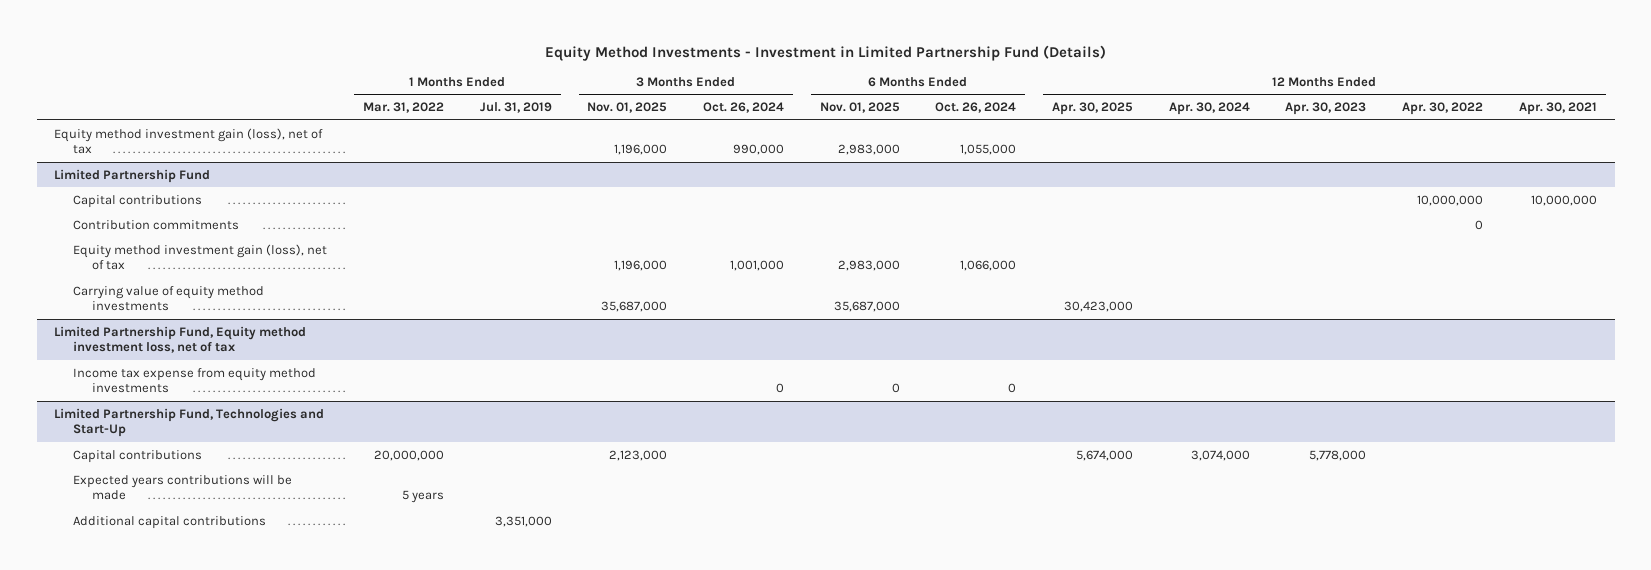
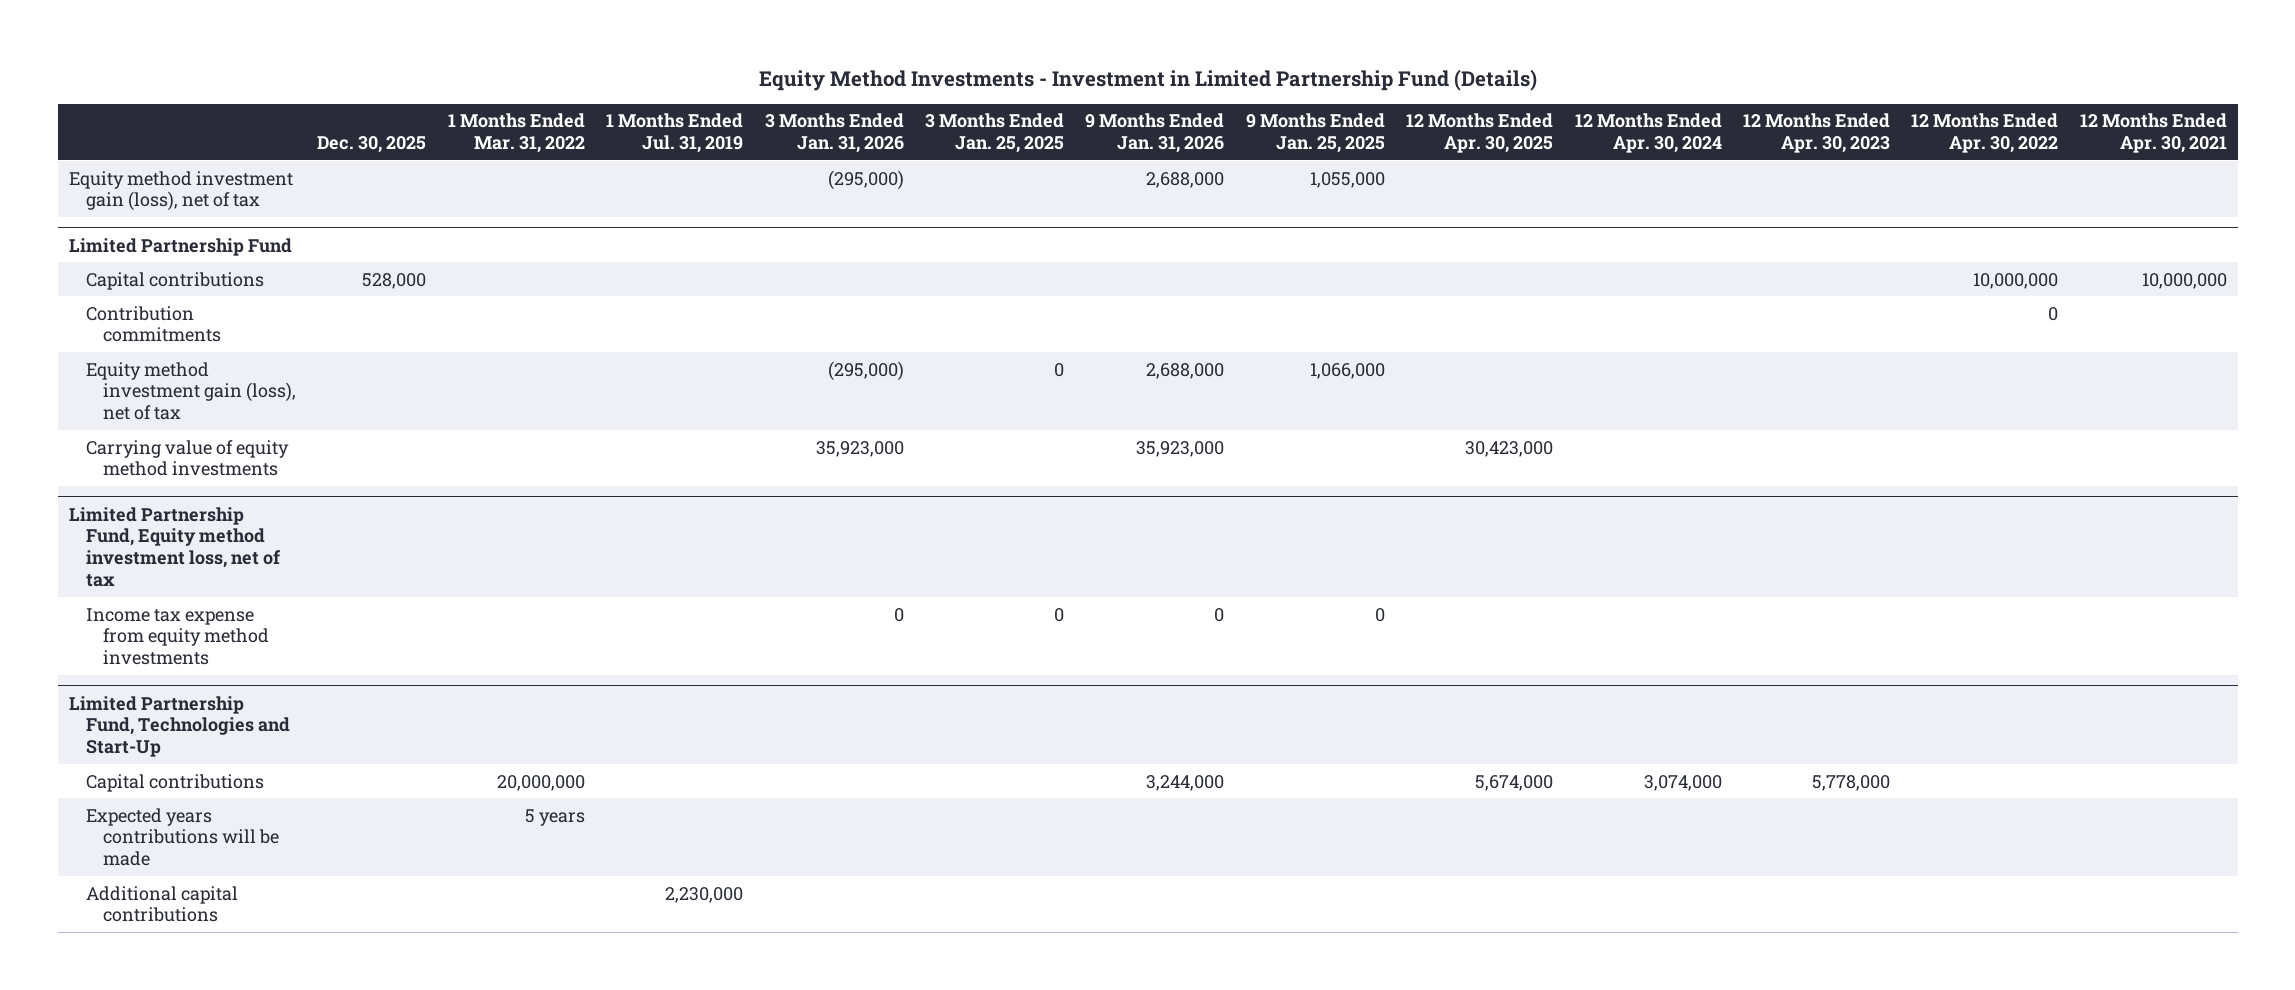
- | 1 Months Ended Mar. 31, 2022 | 1 Months Ended Jul. 31, 2019 | 3 Months Ended Nov. 01, 2025 | 3 Months Ended Oct. 26, 2024 | 6 Months Ended Nov. 01, 2025 | 6 Months Ended Oct. 26, 2024 | 12 Months Ended Apr. 30, 2025 | 12 Months Ended Apr. 30, 2024 | 12 Months Ended Apr. 30, 2023 | 12 Months Ended Apr. 30, 2022 | 12 Months Ended Apr. 30, 2021
+ | Dec. 30, 2025 | 1 Months Ended Mar. 31, 2022 | 1 Months Ended Jul. 31, 2019 | 3 Months Ended Jan. 31, 2026 | 3 Months Ended Jan. 25, 2025 | 9 Months Ended Jan. 31, 2026 | 9 Months Ended Jan. 25, 2025 | 12 Months Ended Apr. 30, 2025 | 12 Months Ended Apr. 30, 2024 | 12 Months Ended Apr. 30, 2023 | 12 Months Ended Apr. 30, 2022 | 12 Months Ended Apr. 30, 2021
@ Limited Partnership Fund, Technologies and Start-Up
- Additional capital contributions | | 3,351,000 | | | | | | | | |
+ Additional capital contributions | | | 2,230,000 | | | | | | | | |

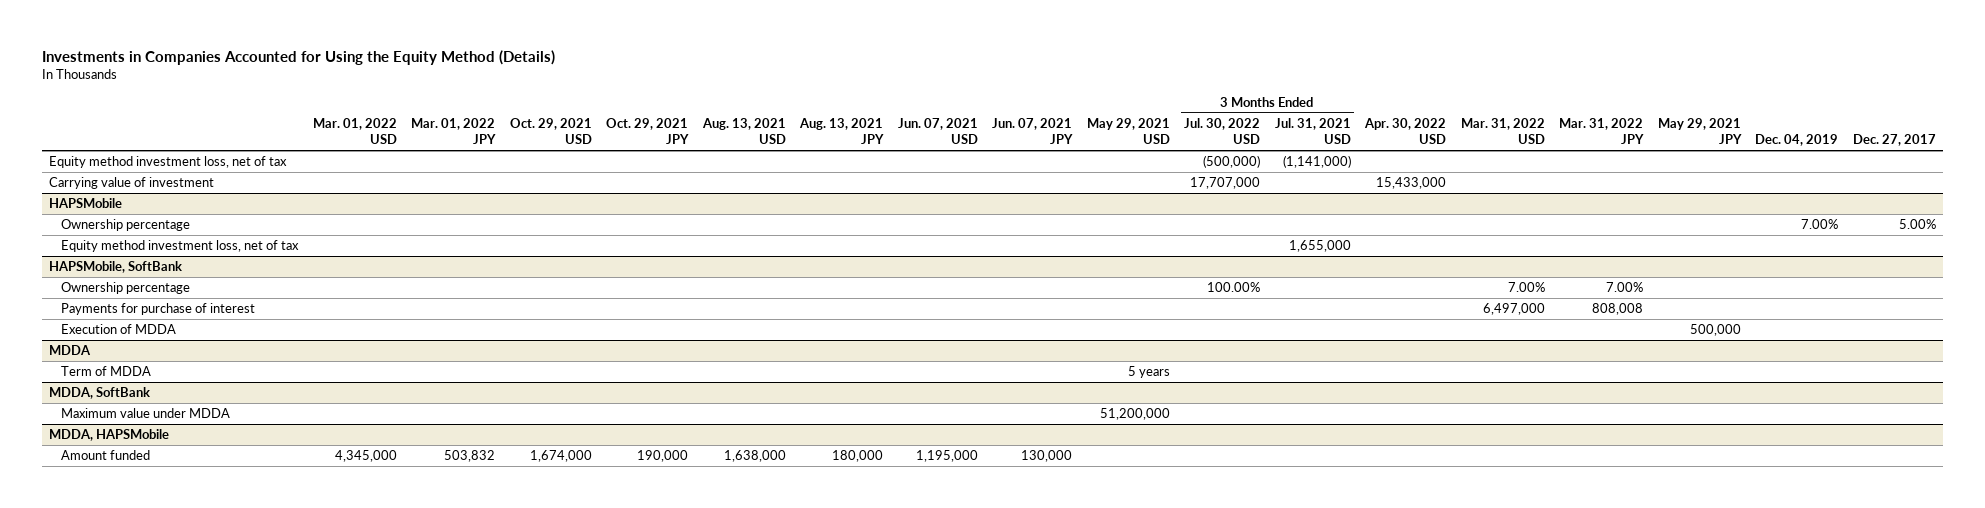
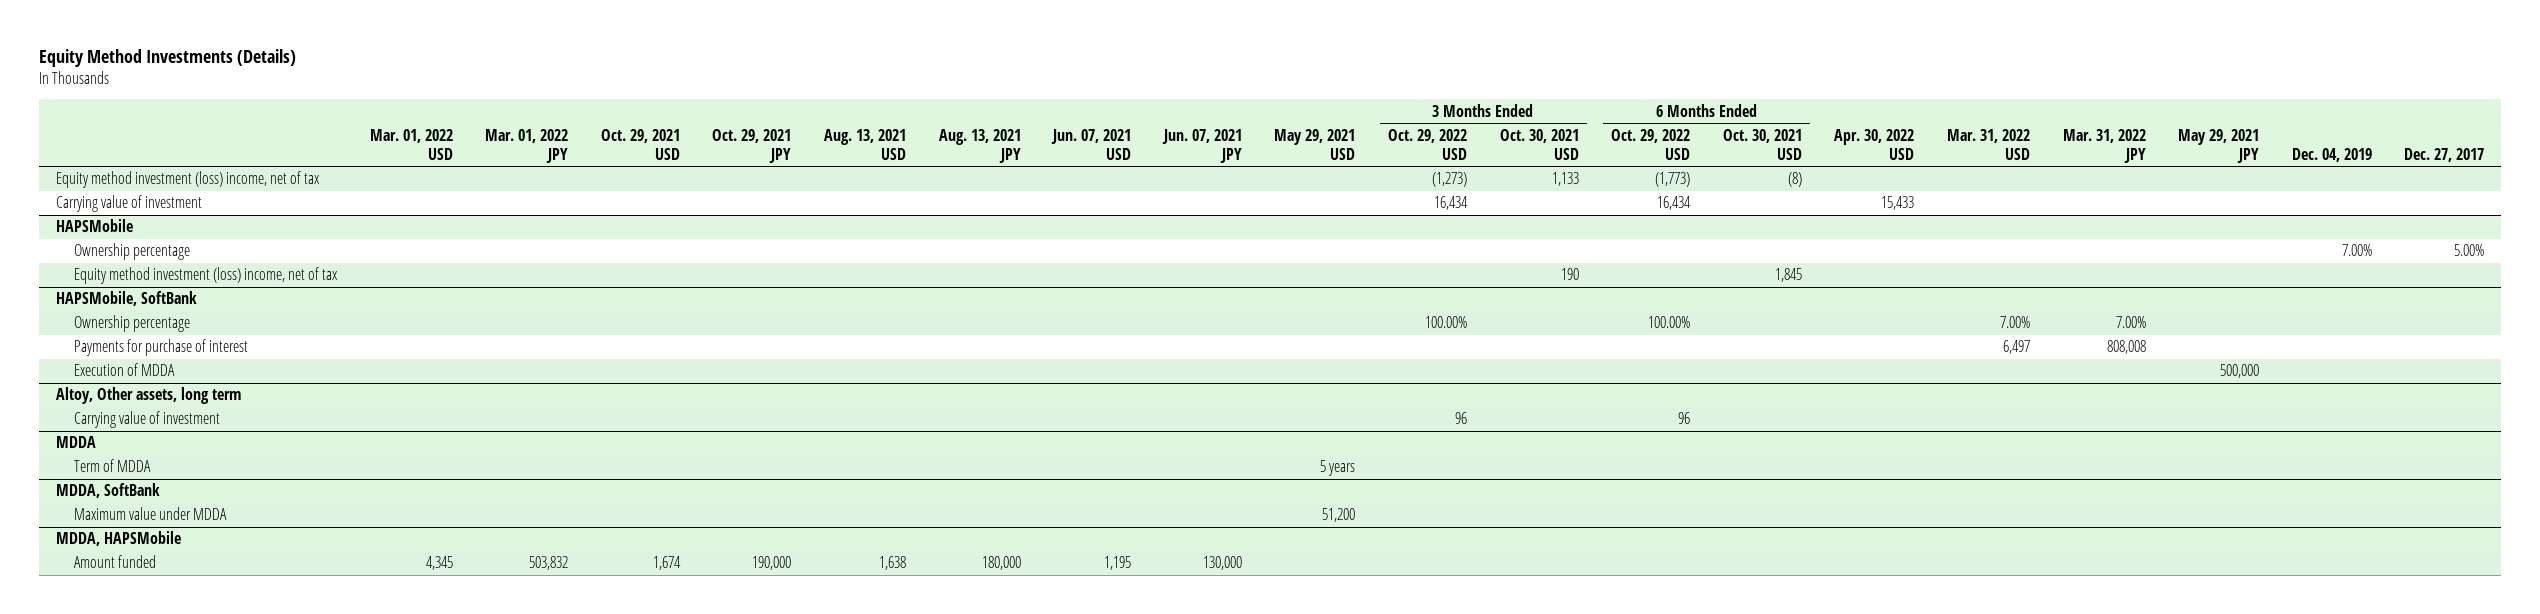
- Investments in Companies Accounted for Using the Equity Method (Details)
+ Equity Method Investments (Details)
- | Mar. 01, 2022 USD | Mar. 01, 2022 JPY | Oct. 29, 2021 USD | Oct. 29, 2021 JPY | Aug. 13, 2021 USD | Aug. 13, 2021 JPY | Jun. 07, 2021 USD | Jun. 07, 2021 JPY | May 29, 2021 USD | 3 Months Ended Jul. 30, 2022 USD | 3 Months Ended Jul. 31, 2021 USD | Apr. 30, 2022 USD | Mar. 31, 2022 USD | Mar. 31, 2022 JPY | May 29, 2021 JPY | Dec. 04, 2019 | Dec. 27, 2017
+ | Mar. 01, 2022 USD | Mar. 01, 2022 JPY | Oct. 29, 2021 USD | Oct. 29, 2021 JPY | Aug. 13, 2021 USD | Aug. 13, 2021 JPY | Jun. 07, 2021 USD | Jun. 07, 2021 JPY | May 29, 2021 USD | 3 Months Ended Oct. 29, 2022 USD | 3 Months Ended Oct. 30, 2021 USD | 6 Months Ended Oct. 29, 2022 USD | 6 Months Ended Oct. 30, 2021 USD | Apr. 30, 2022 USD | Mar. 31, 2022 USD | Mar. 31, 2022 JPY | May 29, 2021 JPY | Dec. 04, 2019 | Dec. 27, 2017
- Equity method investment loss, net of tax | | | | | | | | | | (500,000) | (1,141,000) | | | | | |
- Carrying value of investment | | | | | | | | | | 17,707,000 | | 15,433,000 | | | | |
+ Equity method investment (loss) income, net of tax | | | | | | | | | | (1,273) | 1,133 | (1,773) | (8) | | | | | |
+ Carrying value of investment | | | | | | | | | | 16,434 | | 16,434 | | 15,433 | | | | |
@ HAPSMobile
- Equity method investment loss, net of tax | | | | | | | | | | | 1,655,000 | | | | | |
+ Equity method investment (loss) income, net of tax | | | | | | | | | | | 190 | | 1,845 | | | | | |
@ HAPSMobile, SoftBank
- Payments for purchase of interest | | | | | | | | | | | | | 6,497,000 | 808,008 | | |
+ Payments for purchase of interest | | | | | | | | | | | | | | | 6,497 | 808,008 | | |
+ Altoy, Other assets, long term
+ Carrying value of investment | | | | | | | | | | 96 | | 96 | | | | | | |
@ MDDA, SoftBank
- Maximum value under MDDA | | | | | | | | | 51,200,000 | | | | | | | |
+ Maximum value under MDDA | | | | | | | | | 51,200 | | | | | | | | | |
@ MDDA, HAPSMobile
- Amount funded | 4,345,000 | 503,832 | 1,674,000 | 190,000 | 1,638,000 | 180,000 | 1,195,000 | 130,000 | | | | | | | | |
+ Amount funded | 4,345 | 503,832 | 1,674 | 190,000 | 1,638 | 180,000 | 1,195 | 130,000 | | | | | | | | | | |

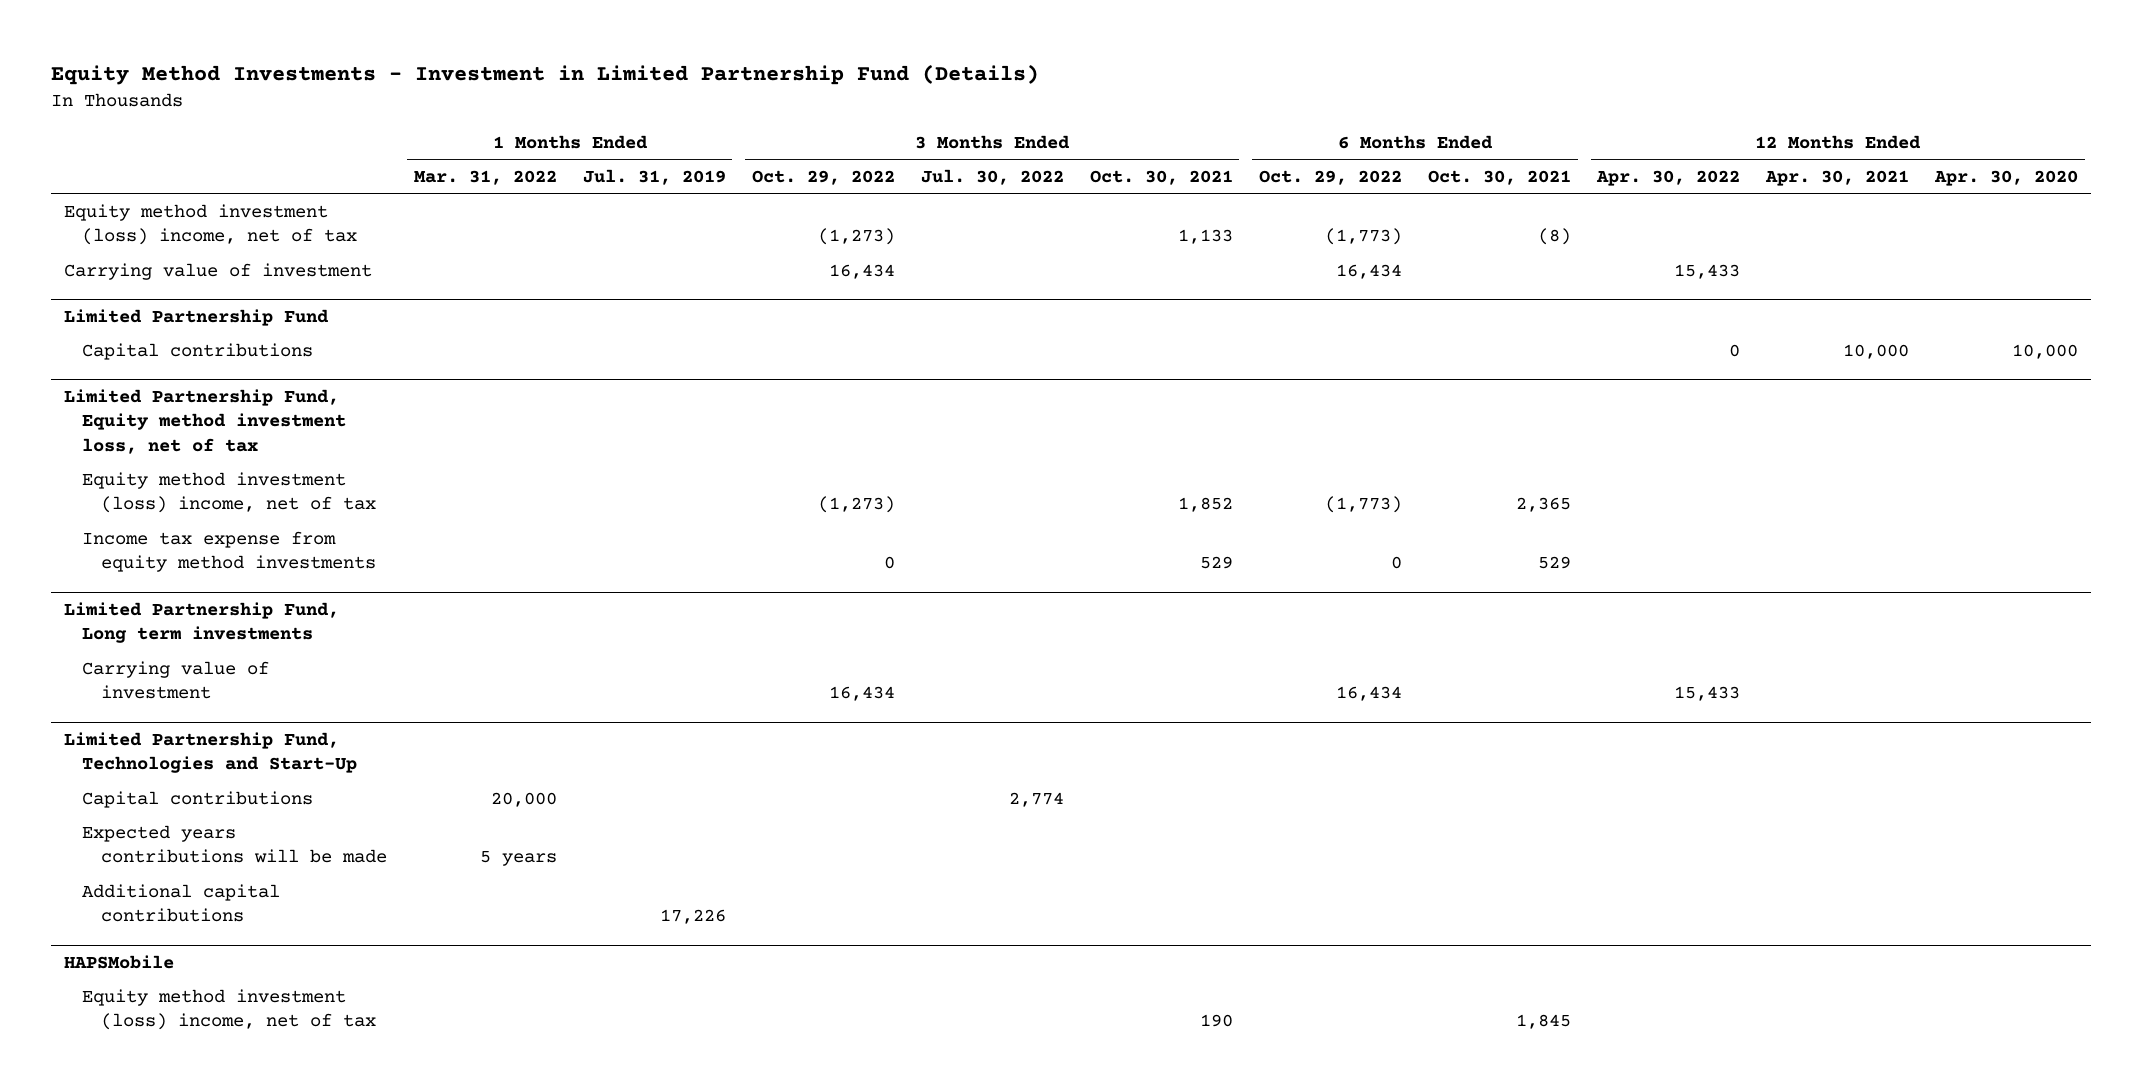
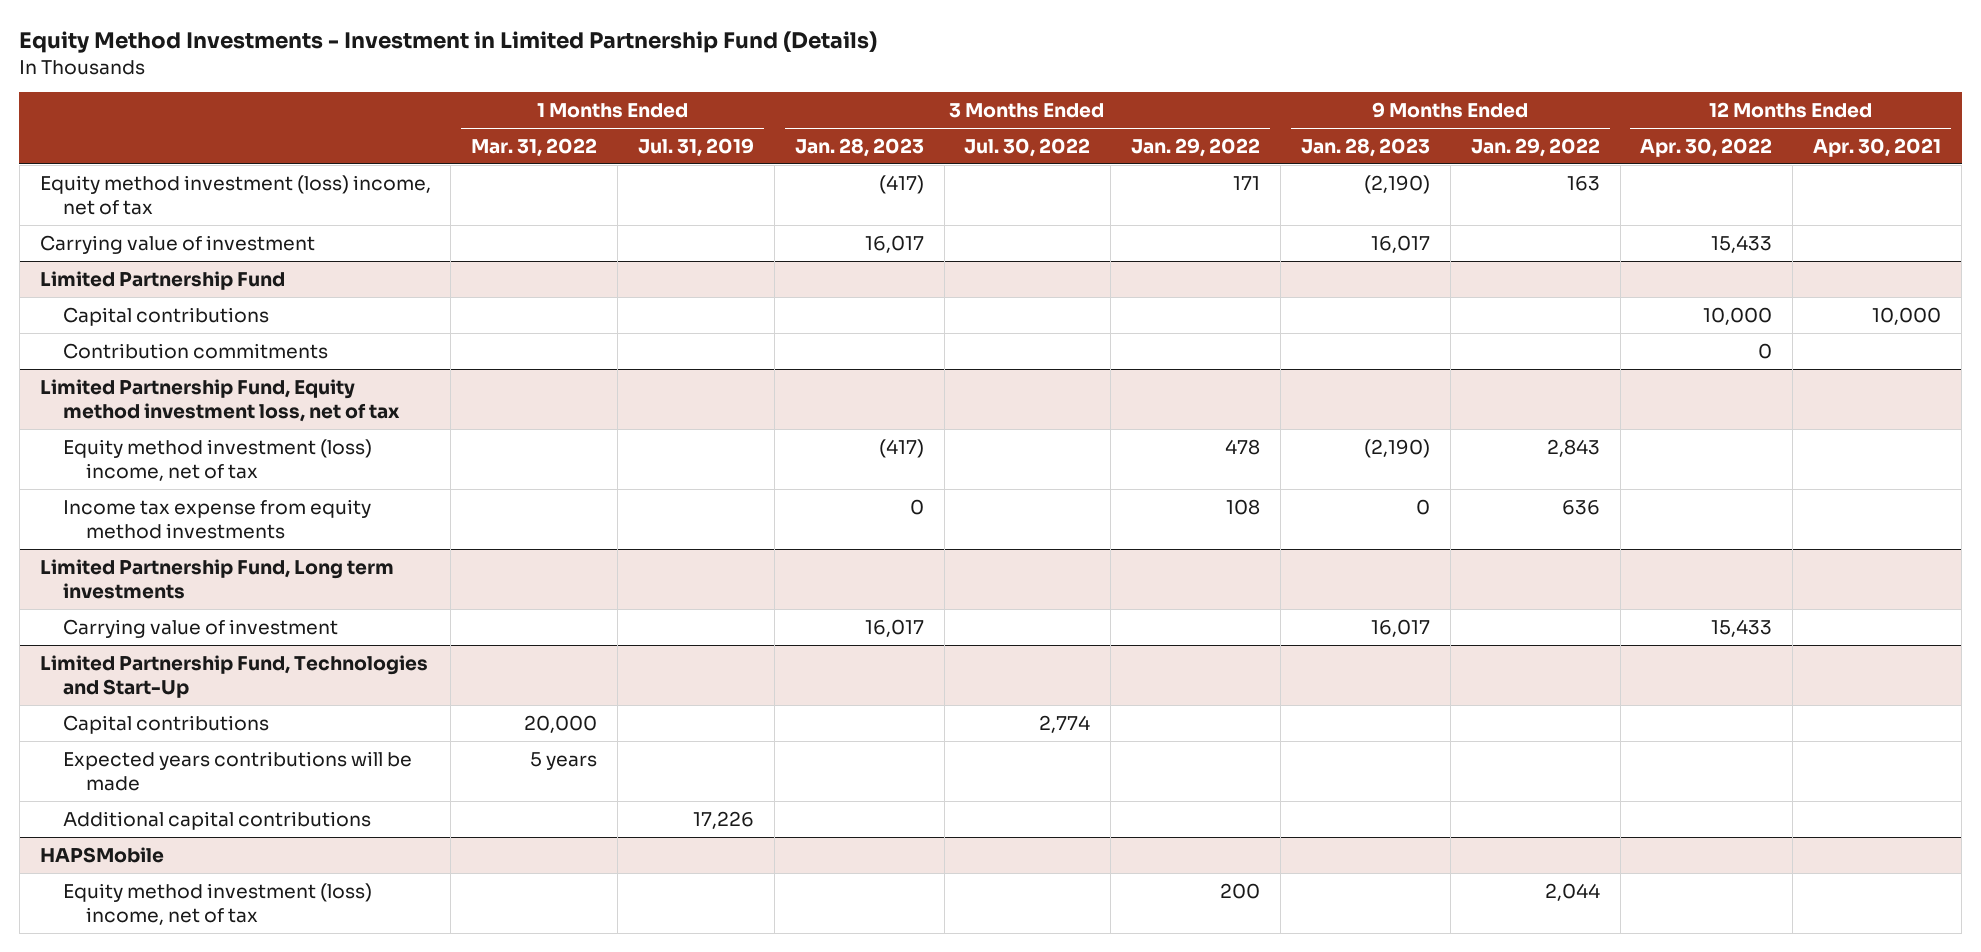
- | 1 Months Ended Mar. 31, 2022 | 1 Months Ended Jul. 31, 2019 | 3 Months Ended Oct. 29, 2022 | 3 Months Ended Jul. 30, 2022 | 3 Months Ended Oct. 30, 2021 | 6 Months Ended Oct. 29, 2022 | 6 Months Ended Oct. 30, 2021 | 12 Months Ended Apr. 30, 2022 | 12 Months Ended Apr. 30, 2021 | 12 Months Ended Apr. 30, 2020
+ | 1 Months Ended Mar. 31, 2022 | 1 Months Ended Jul. 31, 2019 | 3 Months Ended Jan. 28, 2023 | 3 Months Ended Jul. 30, 2022 | 3 Months Ended Jan. 29, 2022 | 9 Months Ended Jan. 28, 2023 | 9 Months Ended Jan. 29, 2022 | 12 Months Ended Apr. 30, 2022 | 12 Months Ended Apr. 30, 2021
@ Limited Partnership Fund
- Capital contributions | | | | | | | | 0 | 10,000 | 10,000
+ Capital contributions | | | | | | | | 10,000 | 10,000
+ Contribution commitments | | | | | | | | 0 |

